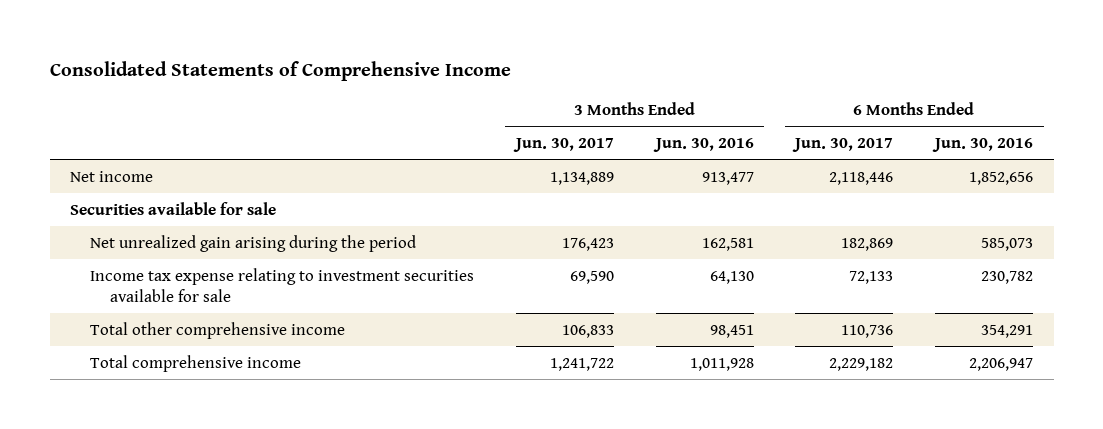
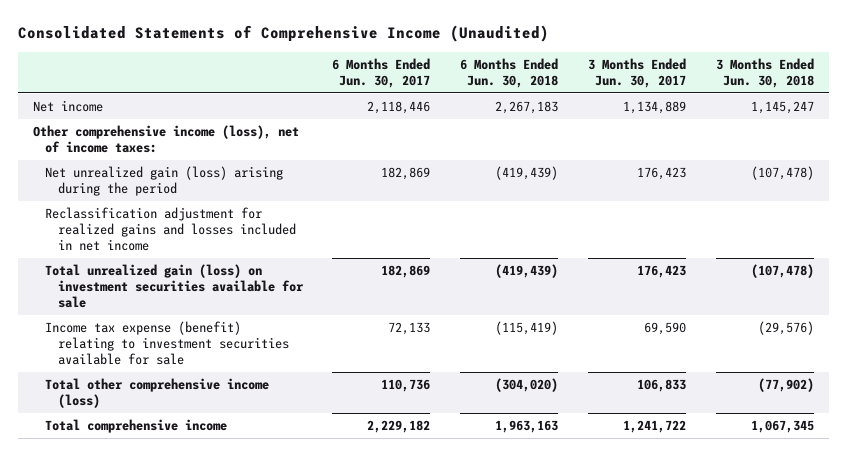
- Consolidated Statements of Comprehensive Income
+ Consolidated Statements of Comprehensive Income (Unaudited)
- | 3 Months Ended Jun. 30, 2017 | 3 Months Ended Jun. 30, 2016 | 6 Months Ended Jun. 30, 2017 | 6 Months Ended Jun. 30, 2016
+ | 6 Months Ended Jun. 30, 2017 | 6 Months Ended Jun. 30, 2018 | 3 Months Ended Jun. 30, 2017 | 3 Months Ended Jun. 30, 2018
- Securities available for sale
- Net unrealized gain arising during the period | 176,423 | 162,581 | 182,869 | 585,073
- Income tax expense relating to investment securities available for sale | 69,590 | 64,130 | 72,133 | 230,782
- Total other comprehensive income | 106,833 | 98,451 | 110,736 | 354,291
+ Other comprehensive income (loss), net of income taxes:
+ Net unrealized gain (loss) arising during the period | 182,869 | (419,439) | 176,423 | (107,478)
+ Reclassification adjustment for realized gains and losses included in net income
+ Total unrealized gain (loss) on investment securities available for sale | 182,869 | (419,439) | 176,423 | (107,478)
+ Income tax expense (benefit) relating to investment securities available for sale | 72,133 | (115,419) | 69,590 | (29,576)
+ Total other comprehensive income (loss) | 110,736 | (304,020) | 106,833 | (77,902)

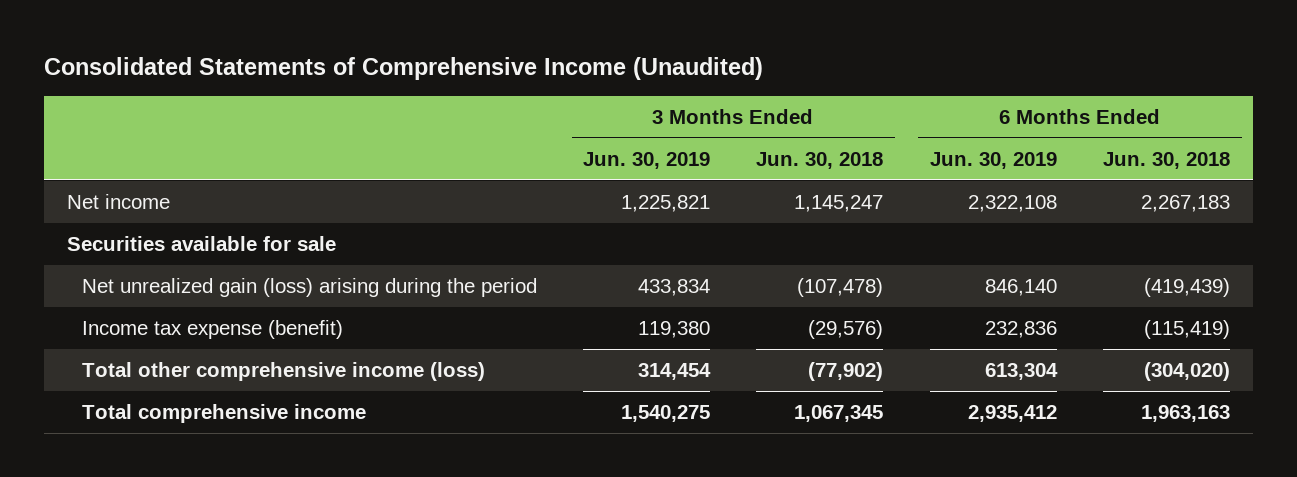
- | 6 Months Ended Jun. 30, 2017 | 6 Months Ended Jun. 30, 2018 | 3 Months Ended Jun. 30, 2017 | 3 Months Ended Jun. 30, 2018
+ | 3 Months Ended Jun. 30, 2019 | 3 Months Ended Jun. 30, 2018 | 6 Months Ended Jun. 30, 2019 | 6 Months Ended Jun. 30, 2018
- Other comprehensive income (loss), net of income taxes:
+ Securities available for sale
- Reclassification adjustment for realized gains and losses included in net income
- Total unrealized gain (loss) on investment securities available for sale | 182,869 | (419,439) | 176,423 | (107,478)
- Income tax expense (benefit) relating to investment securities available for sale | 72,133 | (115,419) | 69,590 | (29,576)
+ Income tax expense (benefit) | 119,380 | (29,576) | 232,836 | (115,419)

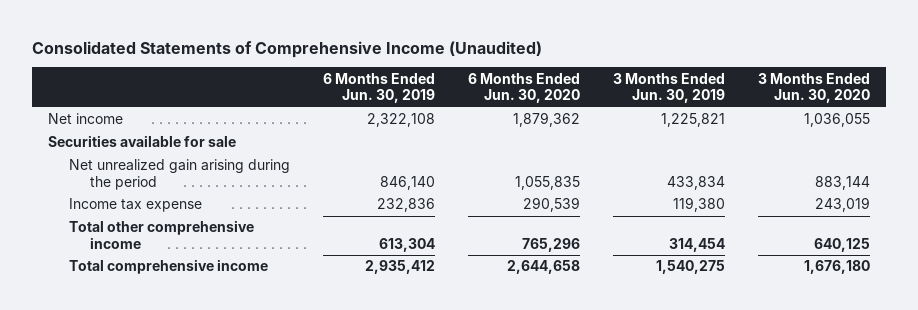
- | 3 Months Ended Jun. 30, 2019 | 3 Months Ended Jun. 30, 2018 | 6 Months Ended Jun. 30, 2019 | 6 Months Ended Jun. 30, 2018
+ | 6 Months Ended Jun. 30, 2019 | 6 Months Ended Jun. 30, 2020 | 3 Months Ended Jun. 30, 2019 | 3 Months Ended Jun. 30, 2020
- Net unrealized gain (loss) arising during the period | 433,834 | (107,478) | 846,140 | (419,439)
- Income tax expense (benefit) | 119,380 | (29,576) | 232,836 | (115,419)
- Total other comprehensive income (loss) | 314,454 | (77,902) | 613,304 | (304,020)
+ Net unrealized gain arising during the period | 846,140 | 1,055,835 | 433,834 | 883,144
+ Income tax expense | 232,836 | 290,539 | 119,380 | 243,019
+ Total other comprehensive income | 613,304 | 765,296 | 314,454 | 640,125

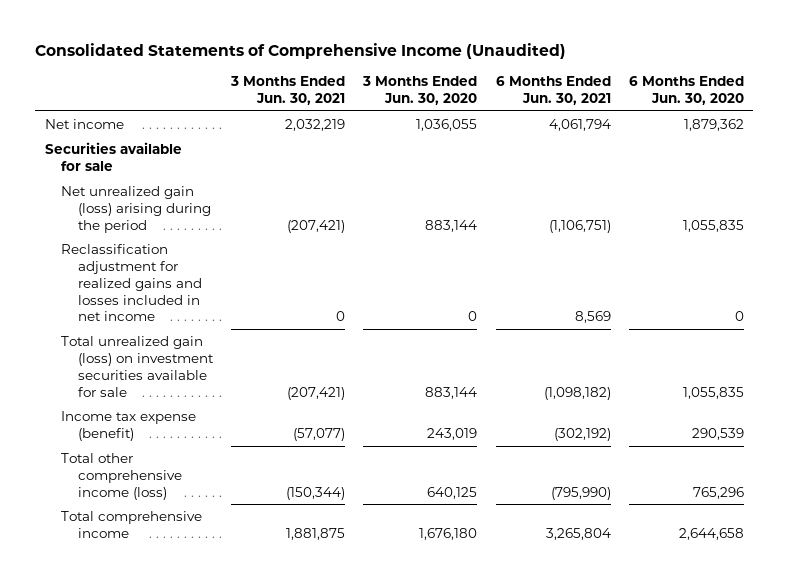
- | 6 Months Ended Jun. 30, 2019 | 6 Months Ended Jun. 30, 2020 | 3 Months Ended Jun. 30, 2019 | 3 Months Ended Jun. 30, 2020
+ | 3 Months Ended Jun. 30, 2021 | 3 Months Ended Jun. 30, 2020 | 6 Months Ended Jun. 30, 2021 | 6 Months Ended Jun. 30, 2020
- Net unrealized gain arising during the period | 846,140 | 1,055,835 | 433,834 | 883,144
- Income tax expense | 232,836 | 290,539 | 119,380 | 243,019
- Total other comprehensive income | 613,304 | 765,296 | 314,454 | 640,125
+ Net unrealized gain (loss) arising during the period | (207,421) | 883,144 | (1,106,751) | 1,055,835
+ Reclassification adjustment for realized gains and losses included in net income | 0 | 0 | 8,569 | 0
+ Total unrealized gain (loss) on investment securities available for sale | (207,421) | 883,144 | (1,098,182) | 1,055,835
+ Income tax expense (benefit) | (57,077) | 243,019 | (302,192) | 290,539
+ Total other comprehensive income (loss) | (150,344) | 640,125 | (795,990) | 765,296

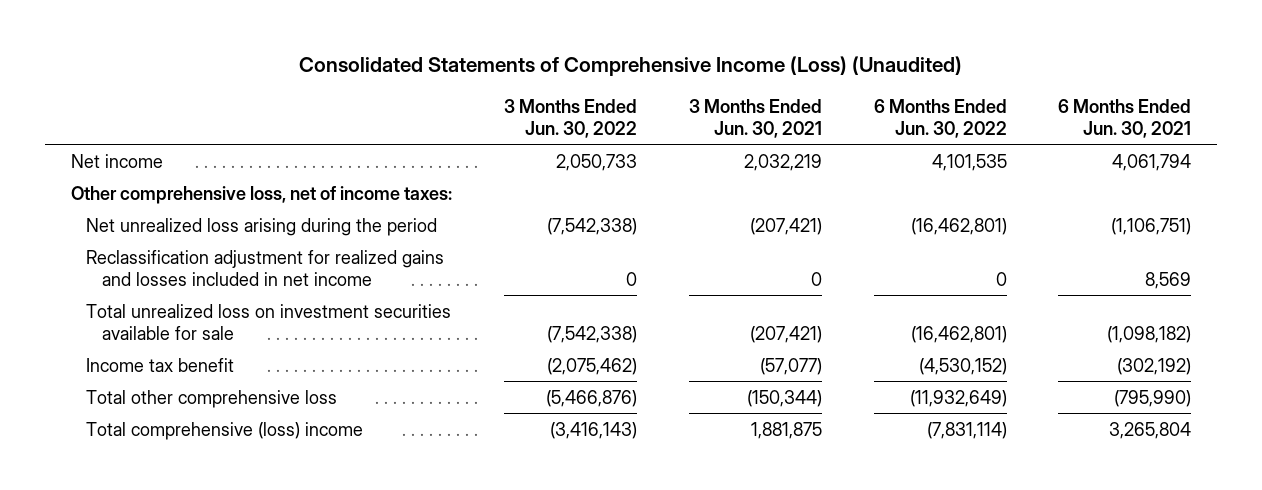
- Consolidated Statements of Comprehensive Income (Unaudited)
+ Consolidated Statements of Comprehensive Income (Loss) (Unaudited)
- | 3 Months Ended Jun. 30, 2021 | 3 Months Ended Jun. 30, 2020 | 6 Months Ended Jun. 30, 2021 | 6 Months Ended Jun. 30, 2020
+ | 3 Months Ended Jun. 30, 2022 | 3 Months Ended Jun. 30, 2021 | 6 Months Ended Jun. 30, 2022 | 6 Months Ended Jun. 30, 2021
- Securities available for sale
- Net unrealized gain (loss) arising during the period | (207,421) | 883,144 | (1,106,751) | 1,055,835
+ Other comprehensive loss, net of income taxes:
+ Net unrealized loss arising during the period | (7,542,338) | (207,421) | (16,462,801) | (1,106,751)
- Total unrealized gain (loss) on investment securities available for sale | (207,421) | 883,144 | (1,098,182) | 1,055,835
- Income tax expense (benefit) | (57,077) | 243,019 | (302,192) | 290,539
- Total other comprehensive income (loss) | (150,344) | 640,125 | (795,990) | 765,296
- Total comprehensive income | 1,881,875 | 1,676,180 | 3,265,804 | 2,644,658
+ Total unrealized loss on investment securities available for sale | (7,542,338) | (207,421) | (16,462,801) | (1,098,182)
+ Income tax benefit | (2,075,462) | (57,077) | (4,530,152) | (302,192)
+ Total other comprehensive loss | (5,466,876) | (150,344) | (11,932,649) | (795,990)
+ Total comprehensive (loss) income | (3,416,143) | 1,881,875 | (7,831,114) | 3,265,804

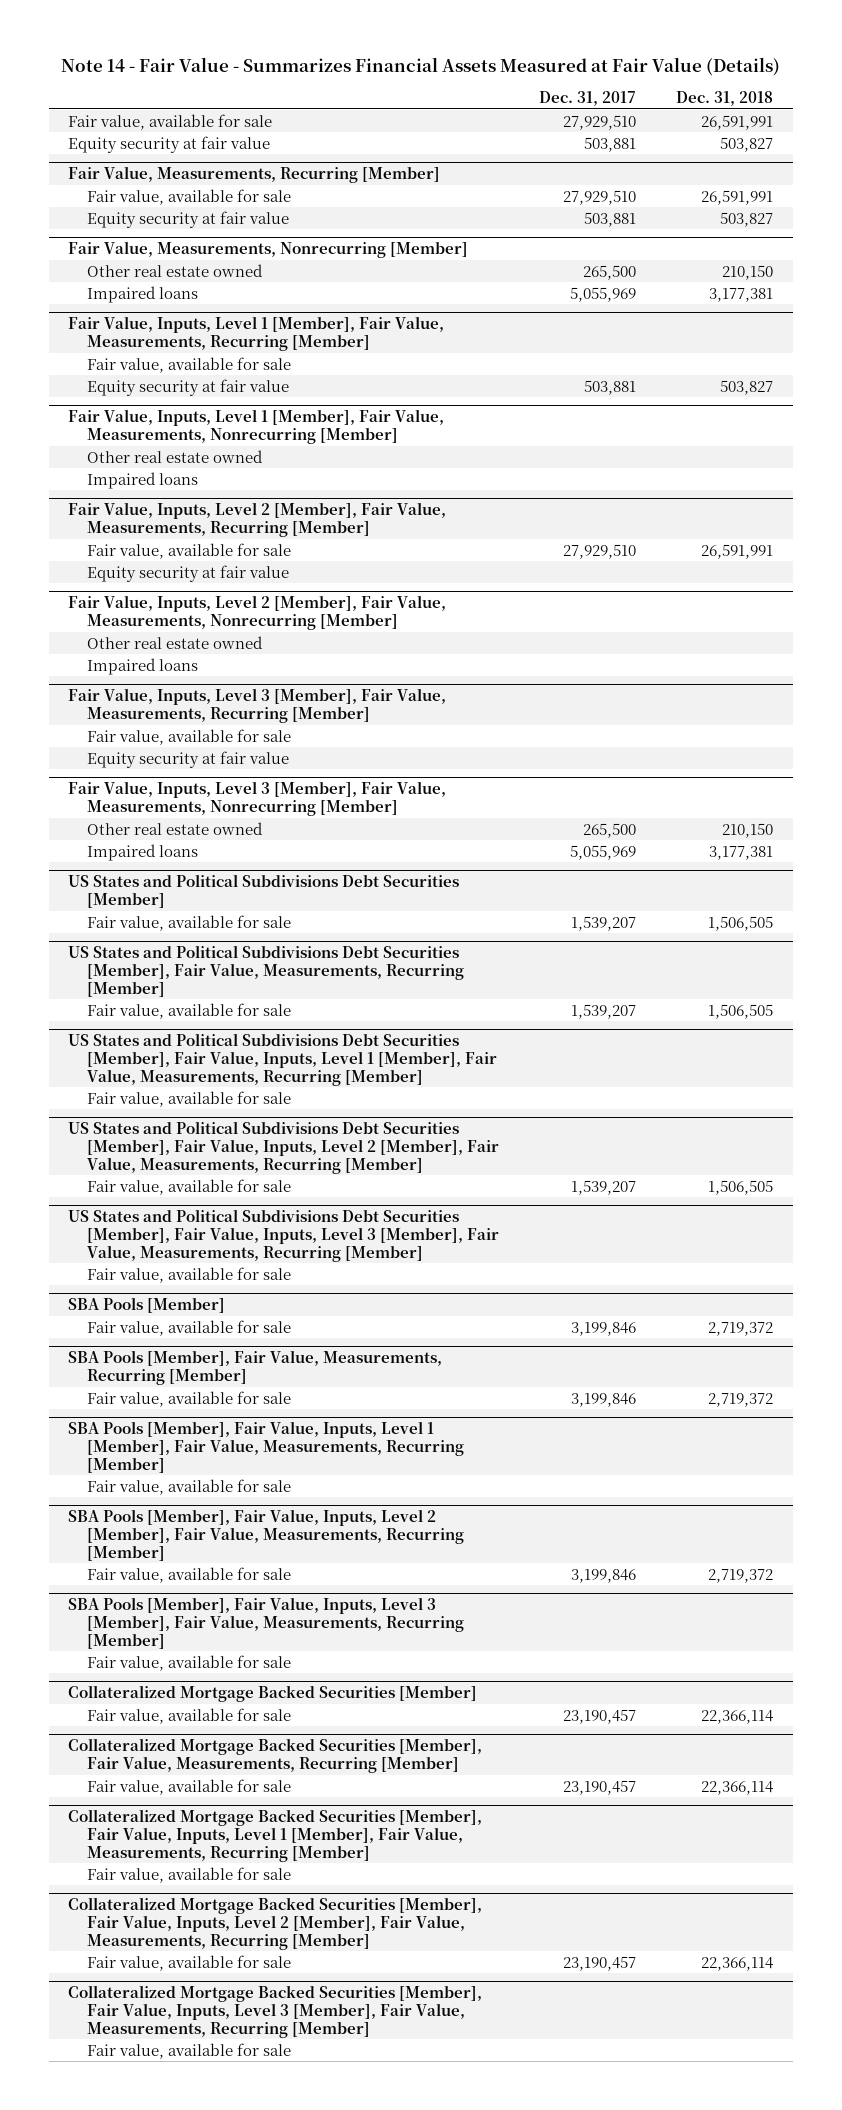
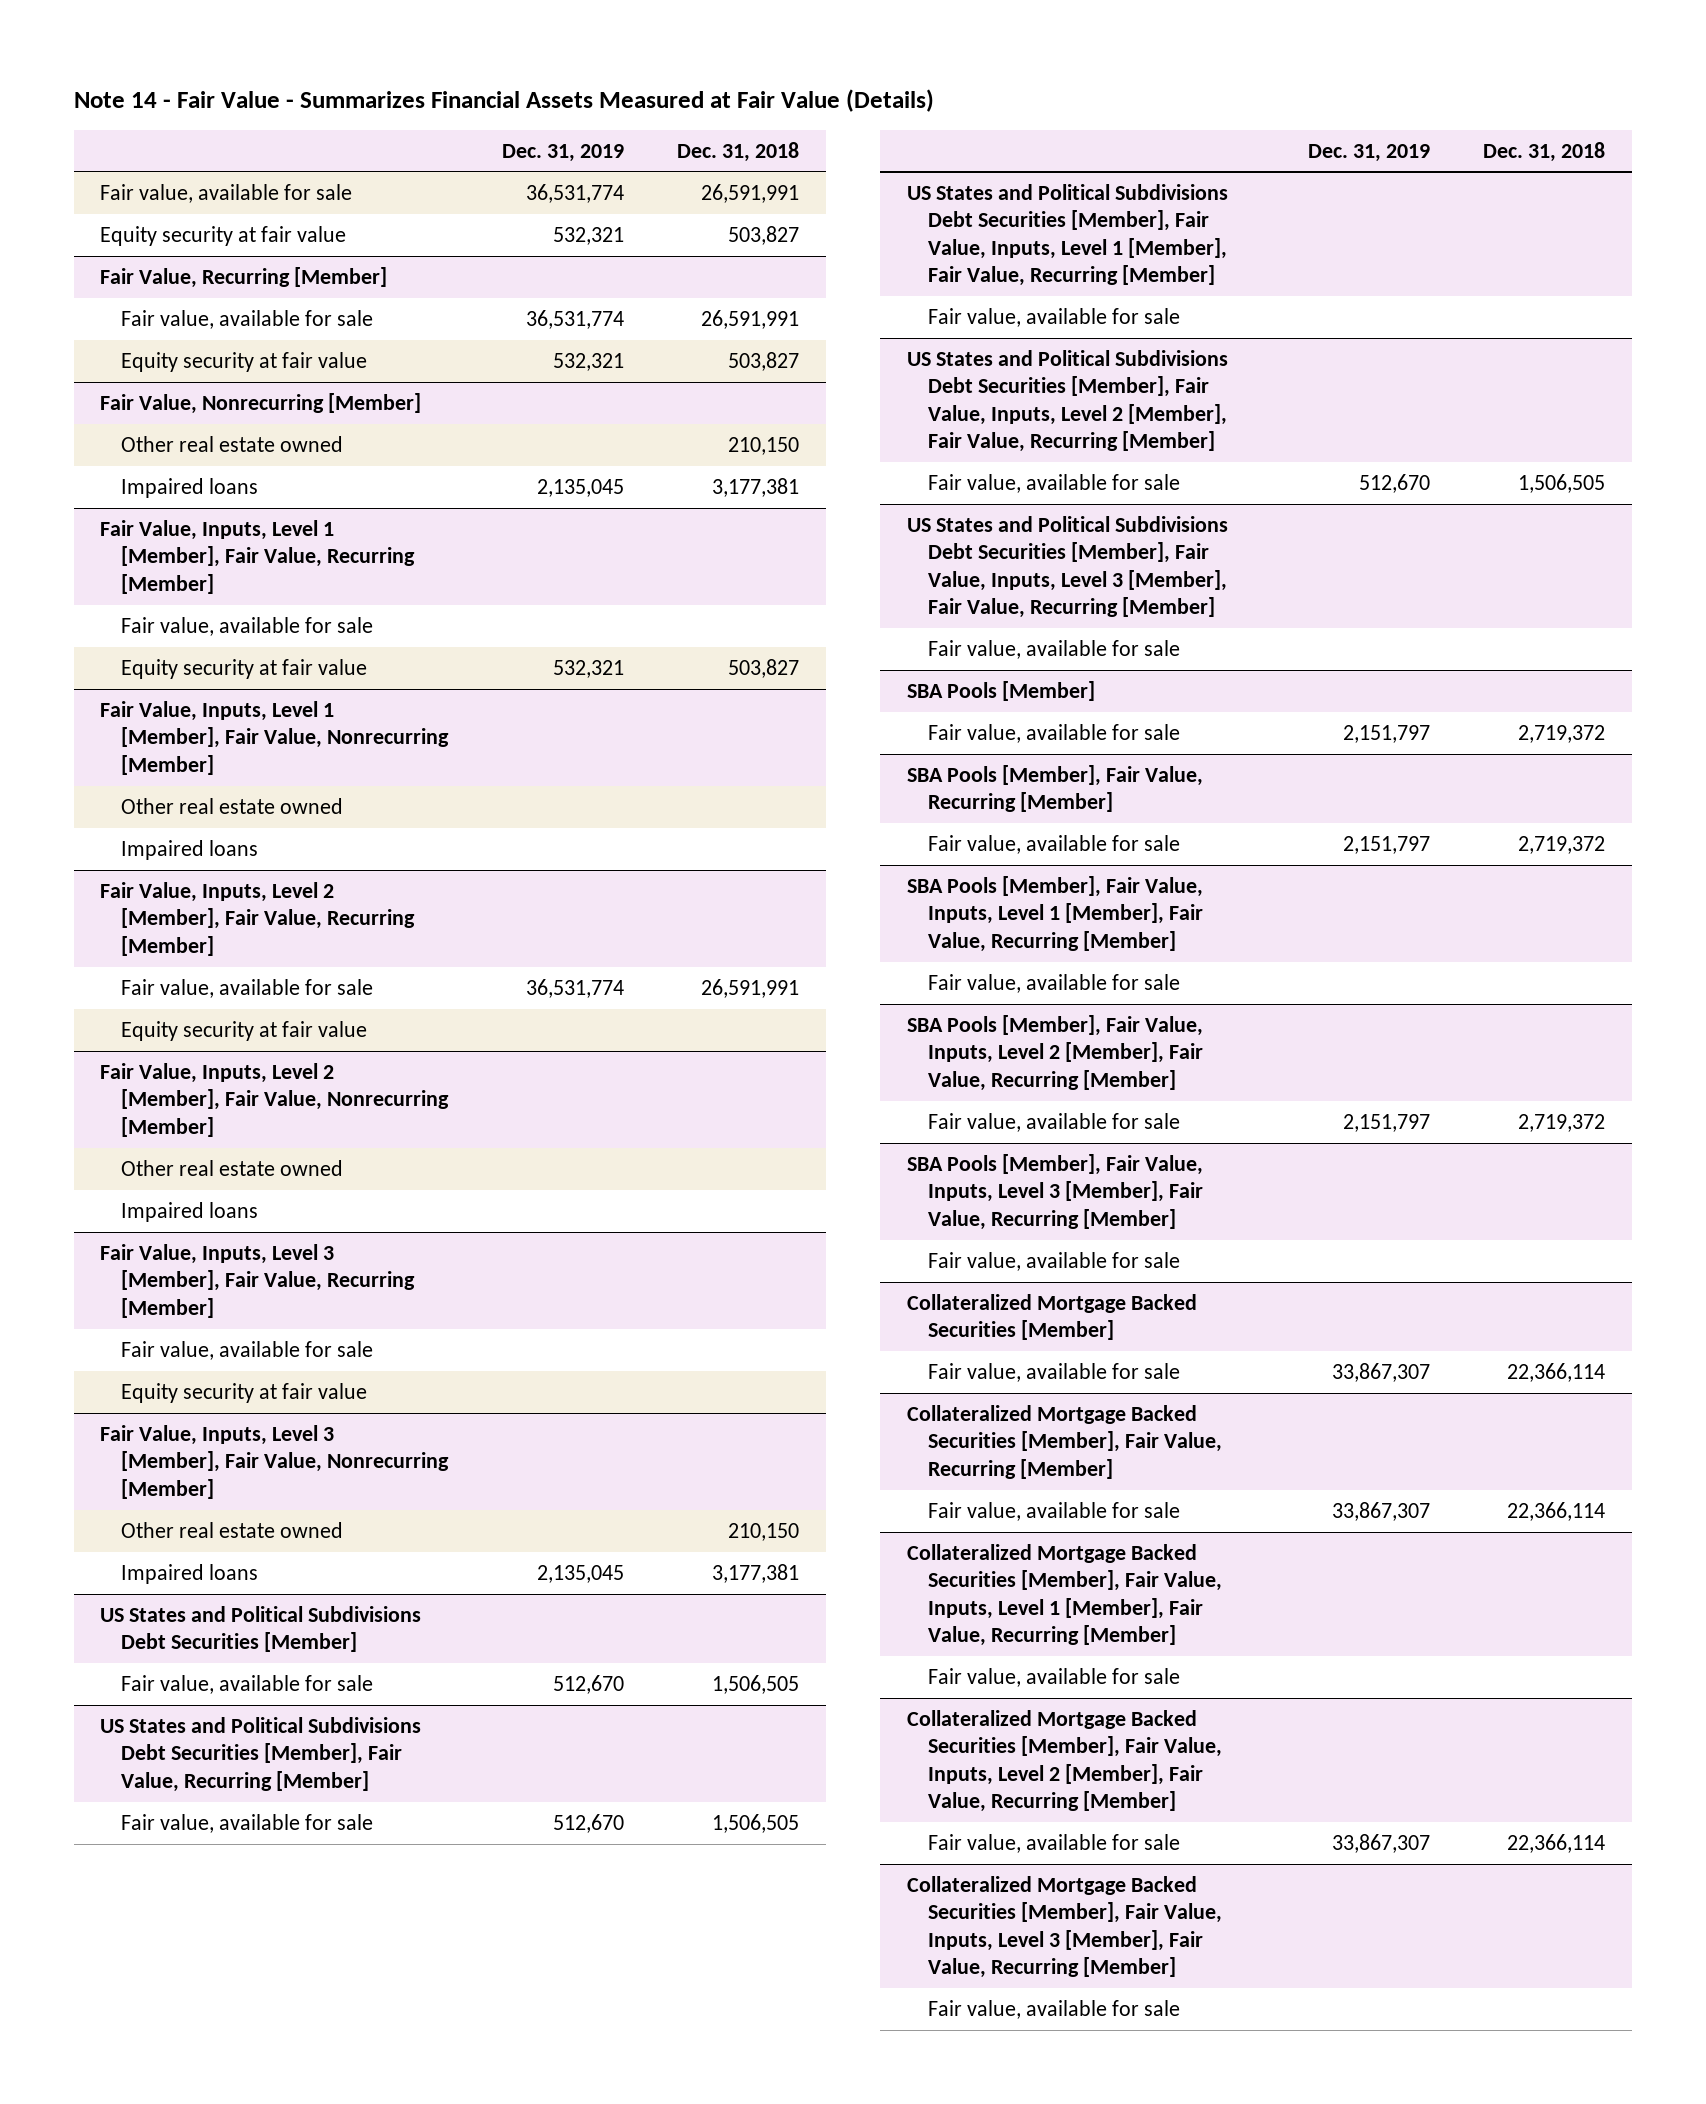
- | Dec. 31, 2017 | Dec. 31, 2018
+ | Dec. 31, 2019 | Dec. 31, 2018
- Fair Value, Measurements, Recurring [Member]
+ Fair Value, Recurring [Member]
- Fair Value, Measurements, Nonrecurring [Member]
+ Fair Value, Nonrecurring [Member]
- Fair Value, Inputs, Level 1 [Member], Fair Value, Measurements, Recurring [Member]
+ Fair Value, Inputs, Level 1 [Member], Fair Value, Recurring [Member]
- Fair Value, Inputs, Level 1 [Member], Fair Value, Measurements, Nonrecurring [Member]
+ Fair Value, Inputs, Level 1 [Member], Fair Value, Nonrecurring [Member]
- Fair Value, Inputs, Level 2 [Member], Fair Value, Measurements, Recurring [Member]
+ Fair Value, Inputs, Level 2 [Member], Fair Value, Recurring [Member]
- Fair Value, Inputs, Level 2 [Member], Fair Value, Measurements, Nonrecurring [Member]
+ Fair Value, Inputs, Level 2 [Member], Fair Value, Nonrecurring [Member]
- Fair Value, Inputs, Level 3 [Member], Fair Value, Measurements, Recurring [Member]
+ Fair Value, Inputs, Level 3 [Member], Fair Value, Recurring [Member]
- Fair Value, Inputs, Level 3 [Member], Fair Value, Measurements, Nonrecurring [Member]
+ Fair Value, Inputs, Level 3 [Member], Fair Value, Nonrecurring [Member]
- US States and Political Subdivisions Debt Securities [Member], Fair Value, Measurements, Recurring [Member]
+ US States and Political Subdivisions Debt Securities [Member], Fair Value, Recurring [Member]
- US States and Political Subdivisions Debt Securities [Member], Fair Value, Inputs, Level 1 [Member], Fair Value, Measurements, Recurring [Member]
+ US States and Political Subdivisions Debt Securities [Member], Fair Value, Inputs, Level 1 [Member], Fair Value, Recurring [Member]
- US States and Political Subdivisions Debt Securities [Member], Fair Value, Inputs, Level 2 [Member], Fair Value, Measurements, Recurring [Member]
+ US States and Political Subdivisions Debt Securities [Member], Fair Value, Inputs, Level 2 [Member], Fair Value, Recurring [Member]
- US States and Political Subdivisions Debt Securities [Member], Fair Value, Inputs, Level 3 [Member], Fair Value, Measurements, Recurring [Member]
+ US States and Political Subdivisions Debt Securities [Member], Fair Value, Inputs, Level 3 [Member], Fair Value, Recurring [Member]
- SBA Pools [Member], Fair Value, Measurements, Recurring [Member]
+ SBA Pools [Member], Fair Value, Recurring [Member]
- SBA Pools [Member], Fair Value, Inputs, Level 1 [Member], Fair Value, Measurements, Recurring [Member]
+ SBA Pools [Member], Fair Value, Inputs, Level 1 [Member], Fair Value, Recurring [Member]
- SBA Pools [Member], Fair Value, Inputs, Level 2 [Member], Fair Value, Measurements, Recurring [Member]
+ SBA Pools [Member], Fair Value, Inputs, Level 2 [Member], Fair Value, Recurring [Member]
- SBA Pools [Member], Fair Value, Inputs, Level 3 [Member], Fair Value, Measurements, Recurring [Member]
+ SBA Pools [Member], Fair Value, Inputs, Level 3 [Member], Fair Value, Recurring [Member]
- Collateralized Mortgage Backed Securities [Member], Fair Value, Measurements, Recurring [Member]
+ Collateralized Mortgage Backed Securities [Member], Fair Value, Recurring [Member]
- Collateralized Mortgage Backed Securities [Member], Fair Value, Inputs, Level 1 [Member], Fair Value, Measurements, Recurring [Member]
+ Collateralized Mortgage Backed Securities [Member], Fair Value, Inputs, Level 1 [Member], Fair Value, Recurring [Member]
- Collateralized Mortgage Backed Securities [Member], Fair Value, Inputs, Level 2 [Member], Fair Value, Measurements, Recurring [Member]
+ Collateralized Mortgage Backed Securities [Member], Fair Value, Inputs, Level 2 [Member], Fair Value, Recurring [Member]
- Collateralized Mortgage Backed Securities [Member], Fair Value, Inputs, Level 3 [Member], Fair Value, Measurements, Recurring [Member]
+ Collateralized Mortgage Backed Securities [Member], Fair Value, Inputs, Level 3 [Member], Fair Value, Recurring [Member]

